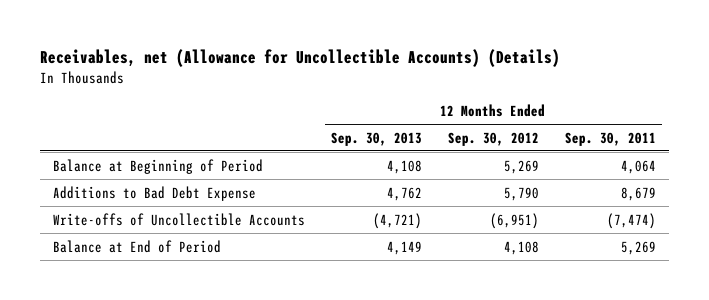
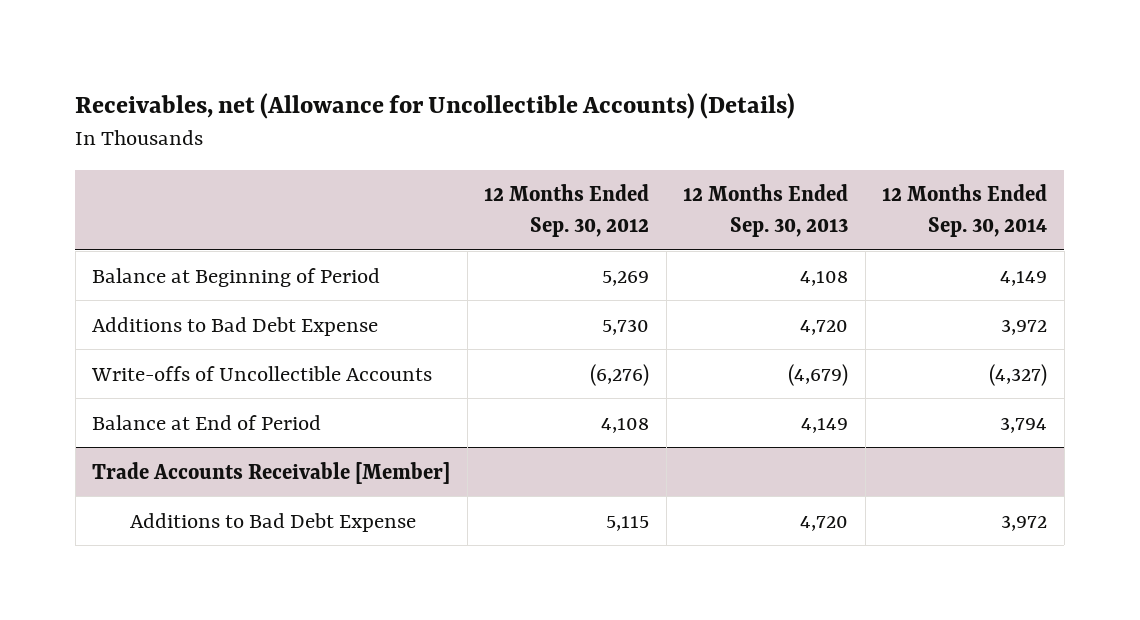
- | 12 Months Ended Sep. 30, 2013 | 12 Months Ended Sep. 30, 2012 | 12 Months Ended Sep. 30, 2011
+ | 12 Months Ended Sep. 30, 2012 | 12 Months Ended Sep. 30, 2013 | 12 Months Ended Sep. 30, 2014
- Additions to Bad Debt Expense | 4,762 | 5,790 | 8,679
- Write-offs of Uncollectible Accounts | (4,721) | (6,951) | (7,474)
+ Additions to Bad Debt Expense | 5,730 | 4,720 | 3,972
+ Write-offs of Uncollectible Accounts | (6,276) | (4,679) | (4,327)
+ Trade Accounts Receivable [Member]
+ Additions to Bad Debt Expense | 5,115 | 4,720 | 3,972

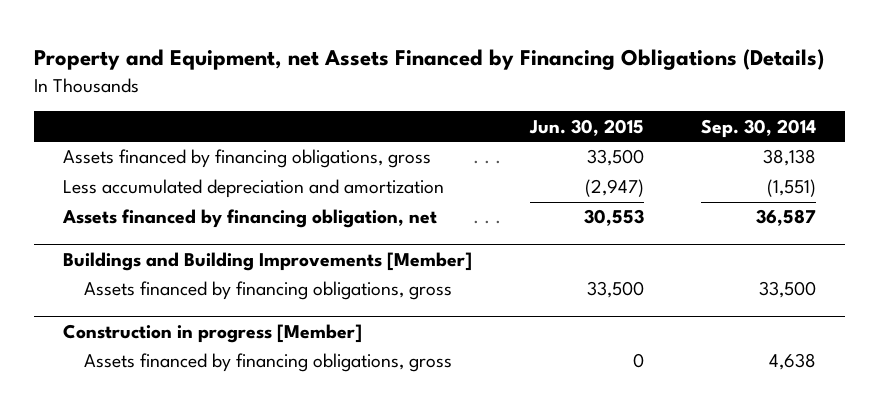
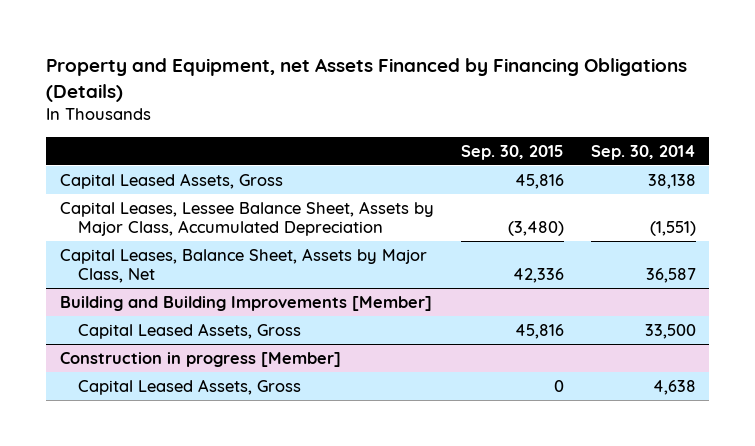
- | Jun. 30, 2015 | Sep. 30, 2014
+ | Sep. 30, 2015 | Sep. 30, 2014
- Assets financed by financing obligations, gross | 33,500 | 38,138
- Less accumulated depreciation and amortization | (2,947) | (1,551)
- Assets financed by financing obligation, net | 30,553 | 36,587
- Buildings and Building Improvements [Member]
- Assets financed by financing obligations, gross | 33,500 | 33,500
+ Capital Leased Assets, Gross | 45,816 | 38,138
+ Capital Leases, Lessee Balance Sheet, Assets by Major Class, Accumulated Depreciation | (3,480) | (1,551)
+ Capital Leases, Balance Sheet, Assets by Major Class, Net | 42,336 | 36,587
+ Building and Building Improvements [Member]
+ Capital Leased Assets, Gross | 45,816 | 33,500
@ Construction in progress [Member]
- Assets financed by financing obligations, gross | 0 | 4,638
+ Capital Leased Assets, Gross | 0 | 4,638

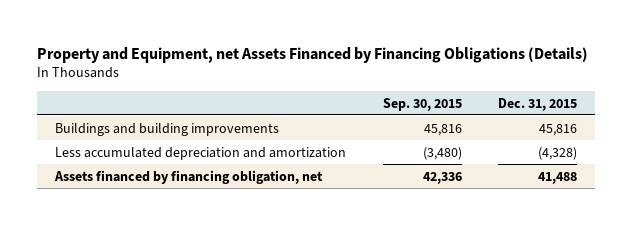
- | Sep. 30, 2015 | Sep. 30, 2014
+ | Sep. 30, 2015 | Dec. 31, 2015
- Capital Leased Assets, Gross | 45,816 | 38,138
- Capital Leases, Lessee Balance Sheet, Assets by Major Class, Accumulated Depreciation | (3,480) | (1,551)
- Capital Leases, Balance Sheet, Assets by Major Class, Net | 42,336 | 36,587
- Building and Building Improvements [Member]
- Capital Leased Assets, Gross | 45,816 | 33,500
- Construction in progress [Member]
- Capital Leased Assets, Gross | 0 | 4,638
+ Buildings and building improvements | 45,816 | 45,816
+ Less accumulated depreciation and amortization | (3,480) | (4,328)
+ Assets financed by financing obligation, net | 42,336 | 41,488

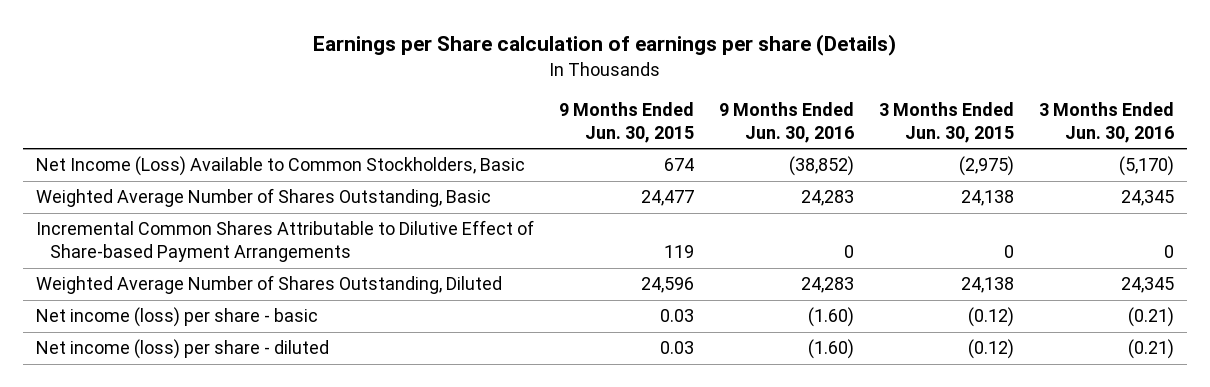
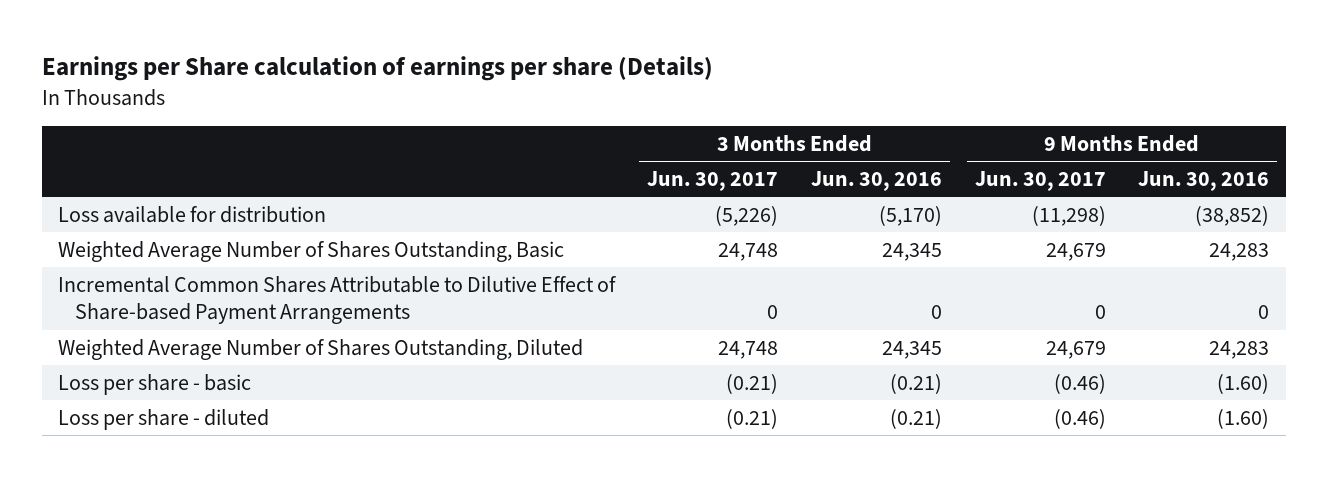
- | 9 Months Ended Jun. 30, 2015 | 9 Months Ended Jun. 30, 2016 | 3 Months Ended Jun. 30, 2015 | 3 Months Ended Jun. 30, 2016
+ | 3 Months Ended Jun. 30, 2017 | 3 Months Ended Jun. 30, 2016 | 9 Months Ended Jun. 30, 2017 | 9 Months Ended Jun. 30, 2016
- Net Income (Loss) Available to Common Stockholders, Basic | 674 | (38,852) | (2,975) | (5,170)
+ Loss available for distribution | (5,226) | (5,170) | (11,298) | (38,852)
- Net income (loss) per share - basic | 0.03 | (1.60) | (0.12) | (0.21)
- Net income (loss) per share - diluted | 0.03 | (1.60) | (0.12) | (0.21)
+ Loss per share - basic | (0.21) | (0.21) | (0.46) | (1.60)
+ Loss per share - diluted | (0.21) | (0.21) | (0.46) | (1.60)

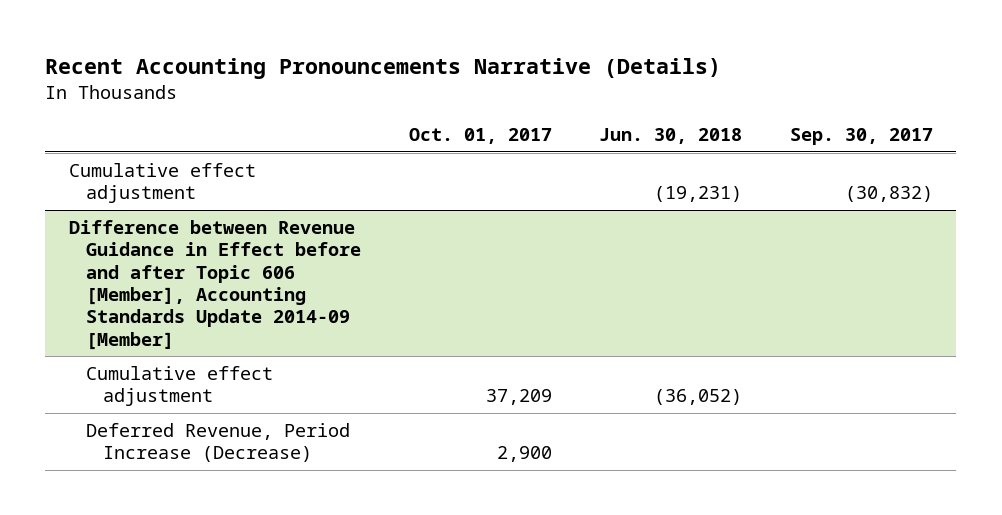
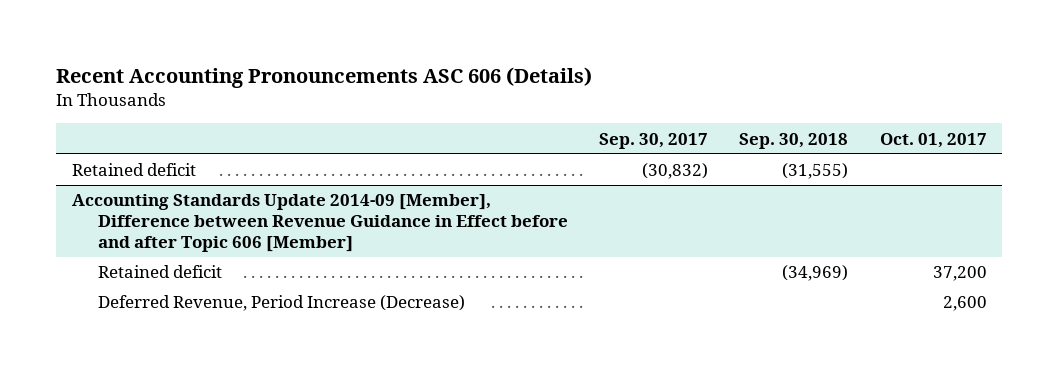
- Recent Accounting Pronouncements Narrative (Details)
+ Recent Accounting Pronouncements ASC 606 (Details)
- | Oct. 01, 2017 | Jun. 30, 2018 | Sep. 30, 2017
+ | Sep. 30, 2017 | Sep. 30, 2018 | Oct. 01, 2017
- Cumulative effect adjustment | | (19,231) | (30,832)
- Difference between Revenue Guidance in Effect before and after Topic 606 [Member], Accounting Standards Update 2014-09 [Member]
- Cumulative effect adjustment | 37,209 | (36,052) |
- Deferred Revenue, Period Increase (Decrease) | 2,900 | |
+ Retained deficit | (30,832) | (31,555) |
+ Accounting Standards Update 2014-09 [Member], Difference between Revenue Guidance in Effect before and after Topic 606 [Member]
+ Retained deficit | | (34,969) | 37,200
+ Deferred Revenue, Period Increase (Decrease) | | | 2,600

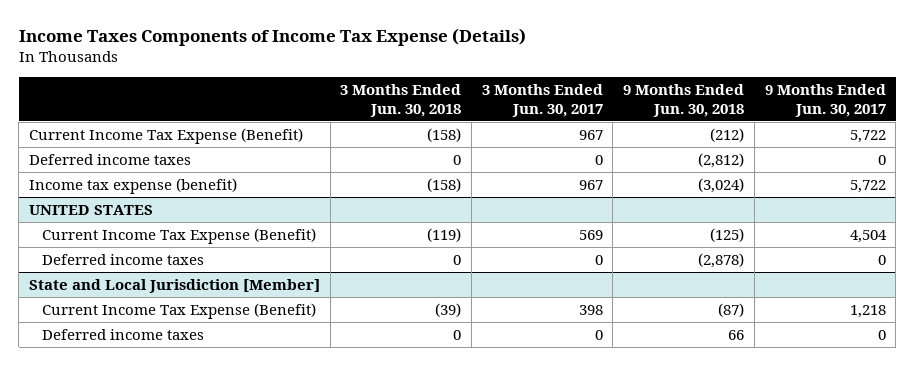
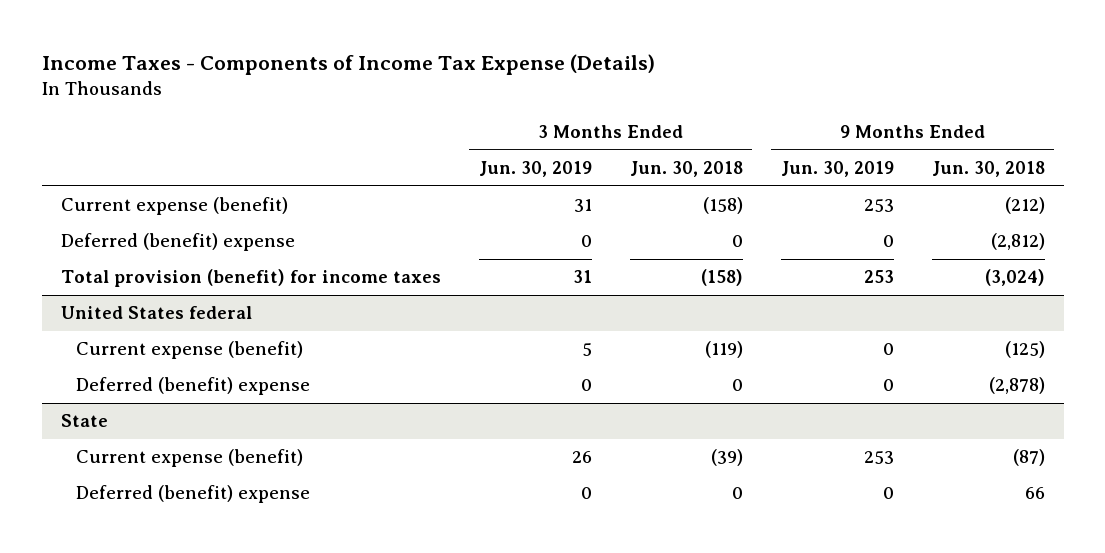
- Income Taxes Components of Income Tax Expense (Details)
+ Income Taxes - Components of Income Tax Expense (Details)
- | 3 Months Ended Jun. 30, 2018 | 3 Months Ended Jun. 30, 2017 | 9 Months Ended Jun. 30, 2018 | 9 Months Ended Jun. 30, 2017
+ | 3 Months Ended Jun. 30, 2019 | 3 Months Ended Jun. 30, 2018 | 9 Months Ended Jun. 30, 2019 | 9 Months Ended Jun. 30, 2018
- Current Income Tax Expense (Benefit) | (158) | 967 | (212) | 5,722
- Deferred income taxes | 0 | 0 | (2,812) | 0
- Income tax expense (benefit) | (158) | 967 | (3,024) | 5,722
- UNITED STATES
- Current Income Tax Expense (Benefit) | (119) | 569 | (125) | 4,504
- Deferred income taxes | 0 | 0 | (2,878) | 0
- State and Local Jurisdiction [Member]
- Current Income Tax Expense (Benefit) | (39) | 398 | (87) | 1,218
- Deferred income taxes | 0 | 0 | 66 | 0
+ Current expense (benefit) | 31 | (158) | 253 | (212)
+ Deferred (benefit) expense | 0 | 0 | 0 | (2,812)
+ Total provision (benefit) for income taxes | 31 | (158) | 253 | (3,024)
+ United States federal
+ Current expense (benefit) | 5 | (119) | 0 | (125)
+ Deferred (benefit) expense | 0 | 0 | 0 | (2,878)
+ State
+ Current expense (benefit) | 26 | (39) | 253 | (87)
+ Deferred (benefit) expense | 0 | 0 | 0 | 66

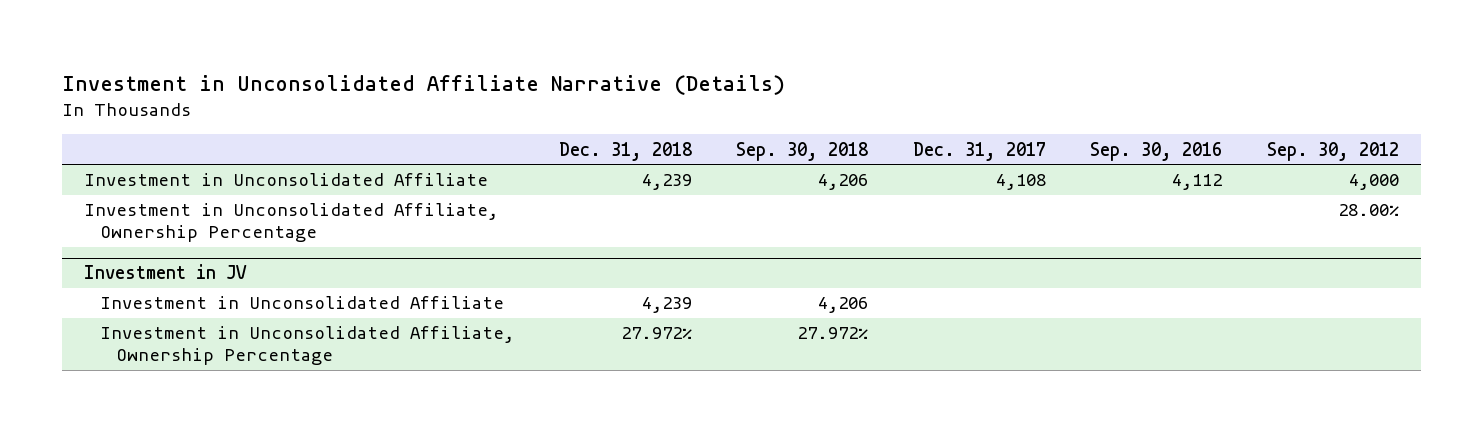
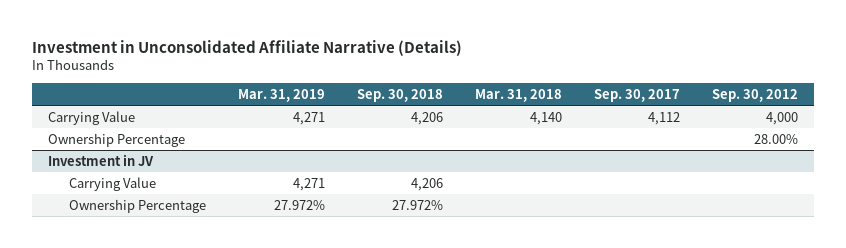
- | Dec. 31, 2018 | Sep. 30, 2018 | Dec. 31, 2017 | Sep. 30, 2016 | Sep. 30, 2012
+ | Mar. 31, 2019 | Sep. 30, 2018 | Mar. 31, 2018 | Sep. 30, 2017 | Sep. 30, 2012
- Investment in Unconsolidated Affiliate | 4,239 | 4,206 | 4,108 | 4,112 | 4,000
- Investment in Unconsolidated Affiliate, Ownership Percentage | | | | | 28.00%
+ Carrying Value | 4,271 | 4,206 | 4,140 | 4,112 | 4,000
+ Ownership Percentage | | | | | 28.00%
@ Investment in JV
- Investment in Unconsolidated Affiliate | 4,239 | 4,206 | | |
- Investment in Unconsolidated Affiliate, Ownership Percentage | 27.972% | 27.972% | | |
+ Carrying Value | 4,271 | 4,206 | | |
+ Ownership Percentage | 27.972% | 27.972% | | |

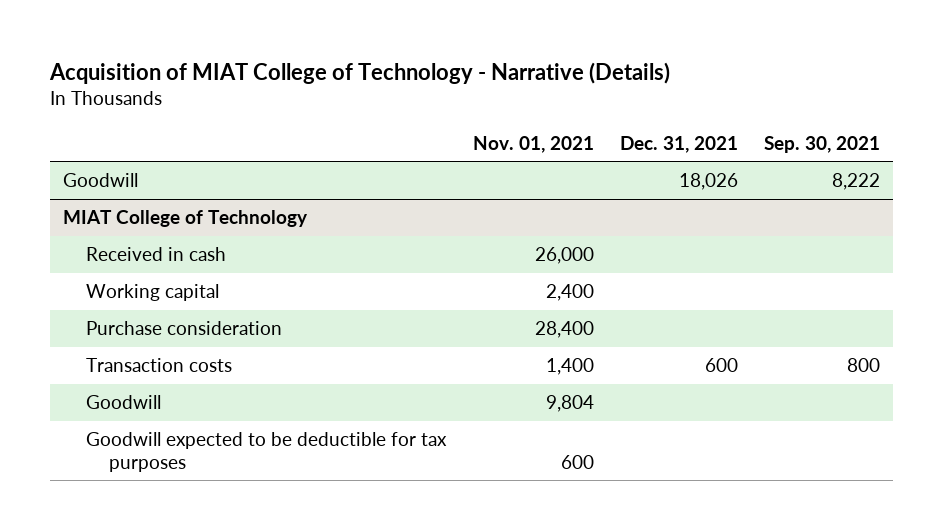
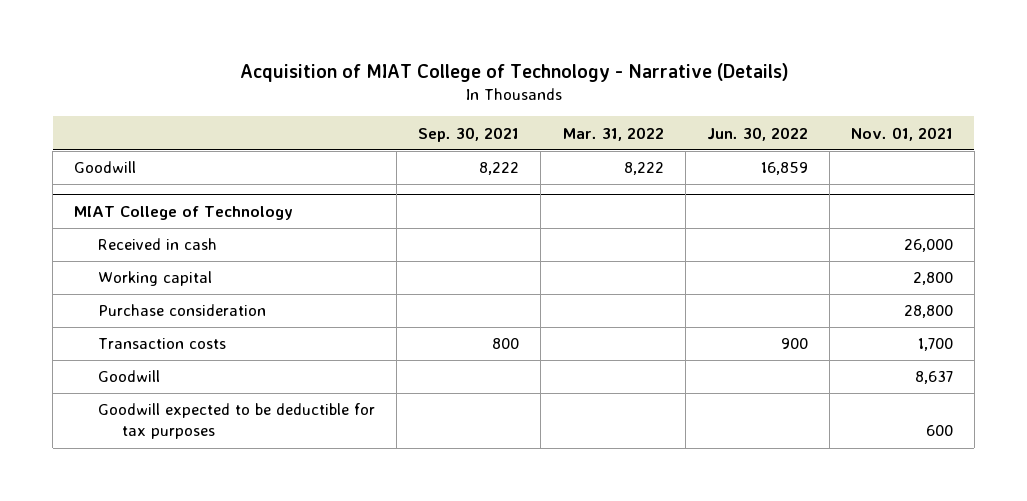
- | Nov. 01, 2021 | Dec. 31, 2021 | Sep. 30, 2021
+ | Sep. 30, 2021 | Mar. 31, 2022 | Jun. 30, 2022 | Nov. 01, 2021
@ MIAT College of Technology
- Working capital | 2,400 | |
- Purchase consideration | 28,400 | |
- Transaction costs | 1,400 | 600 | 800
- Goodwill | 9,804 | |
+ Working capital | | | | 2,800
+ Purchase consideration | | | | 28,800
+ Transaction costs | 800 | | 900 | 1,700
+ Goodwill | | | | 8,637

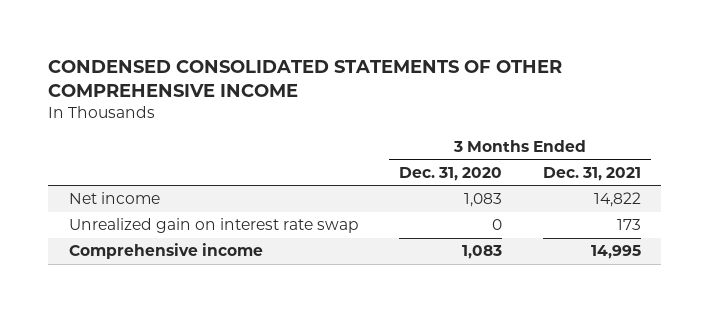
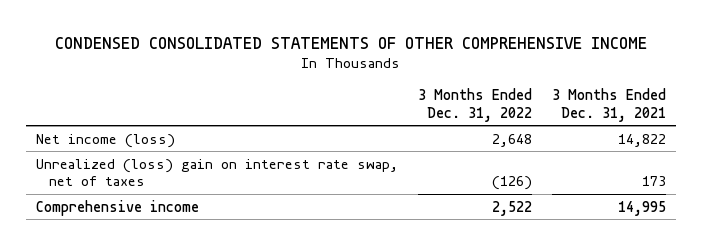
- | 3 Months Ended Dec. 31, 2020 | 3 Months Ended Dec. 31, 2021
+ | 3 Months Ended Dec. 31, 2022 | 3 Months Ended Dec. 31, 2021
- Net income | 1,083 | 14,822
- Unrealized gain on interest rate swap | 0 | 173
+ Net income (loss) | 2,648 | 14,822
+ Unrealized (loss) gain on interest rate swap, net of taxes | (126) | 173

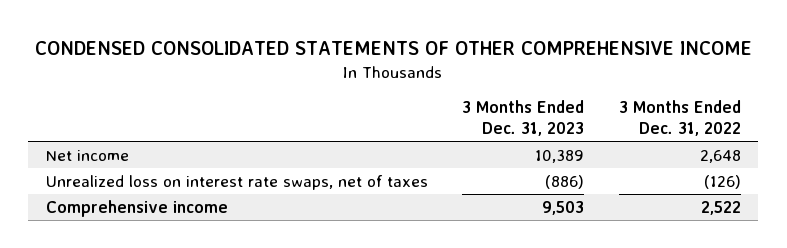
- | 3 Months Ended Dec. 31, 2022 | 3 Months Ended Dec. 31, 2021
+ | 3 Months Ended Dec. 31, 2023 | 3 Months Ended Dec. 31, 2022
- Net income (loss) | 2,648 | 14,822
- Unrealized (loss) gain on interest rate swap, net of taxes | (126) | 173
+ Net income | 10,389 | 2,648
+ Unrealized loss on interest rate swaps, net of taxes | (886) | (126)

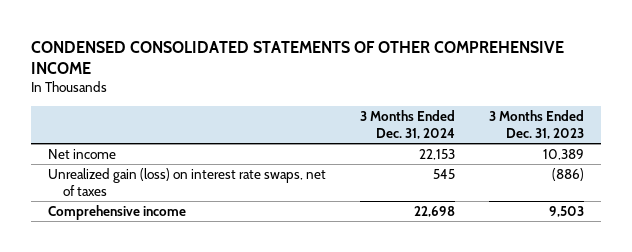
- | 3 Months Ended Dec. 31, 2023 | 3 Months Ended Dec. 31, 2022
+ | 3 Months Ended Dec. 31, 2024 | 3 Months Ended Dec. 31, 2023
- Unrealized loss on interest rate swaps, net of taxes | (886) | (126)
+ Unrealized gain (loss) on interest rate swaps, net of taxes | 545 | (886)

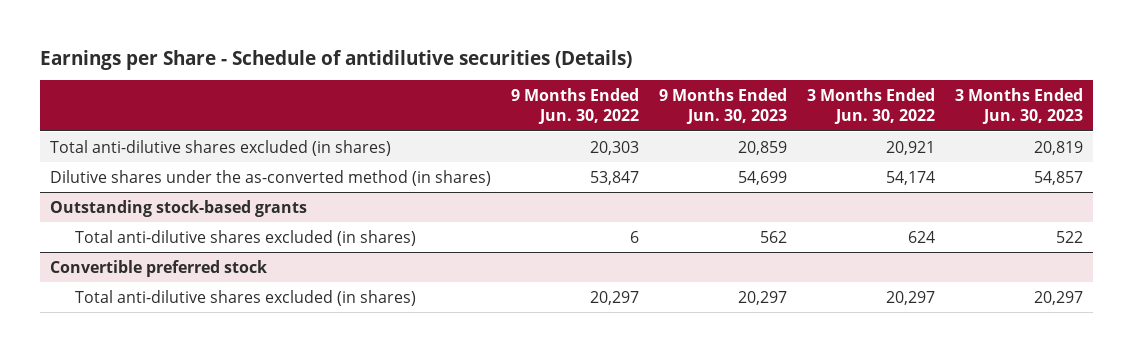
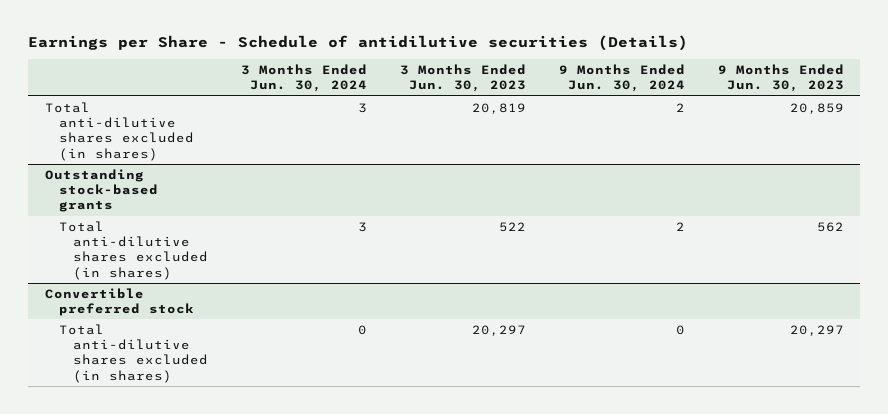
- | 9 Months Ended Jun. 30, 2022 | 9 Months Ended Jun. 30, 2023 | 3 Months Ended Jun. 30, 2022 | 3 Months Ended Jun. 30, 2023
+ | 3 Months Ended Jun. 30, 2024 | 3 Months Ended Jun. 30, 2023 | 9 Months Ended Jun. 30, 2024 | 9 Months Ended Jun. 30, 2023
- Dilutive shares under the as-converted method (in shares) | 53,847 | 54,699 | 54,174 | 54,857

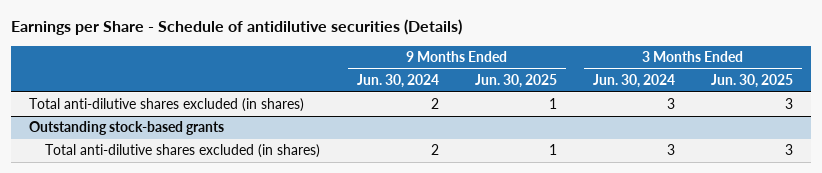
- | 3 Months Ended Jun. 30, 2024 | 3 Months Ended Jun. 30, 2023 | 9 Months Ended Jun. 30, 2024 | 9 Months Ended Jun. 30, 2023
+ | 9 Months Ended Jun. 30, 2024 | 9 Months Ended Jun. 30, 2025 | 3 Months Ended Jun. 30, 2024 | 3 Months Ended Jun. 30, 2025
- Convertible preferred stock
- Total anti-dilutive shares excluded (in shares) | 0 | 20,297 | 0 | 20,297

